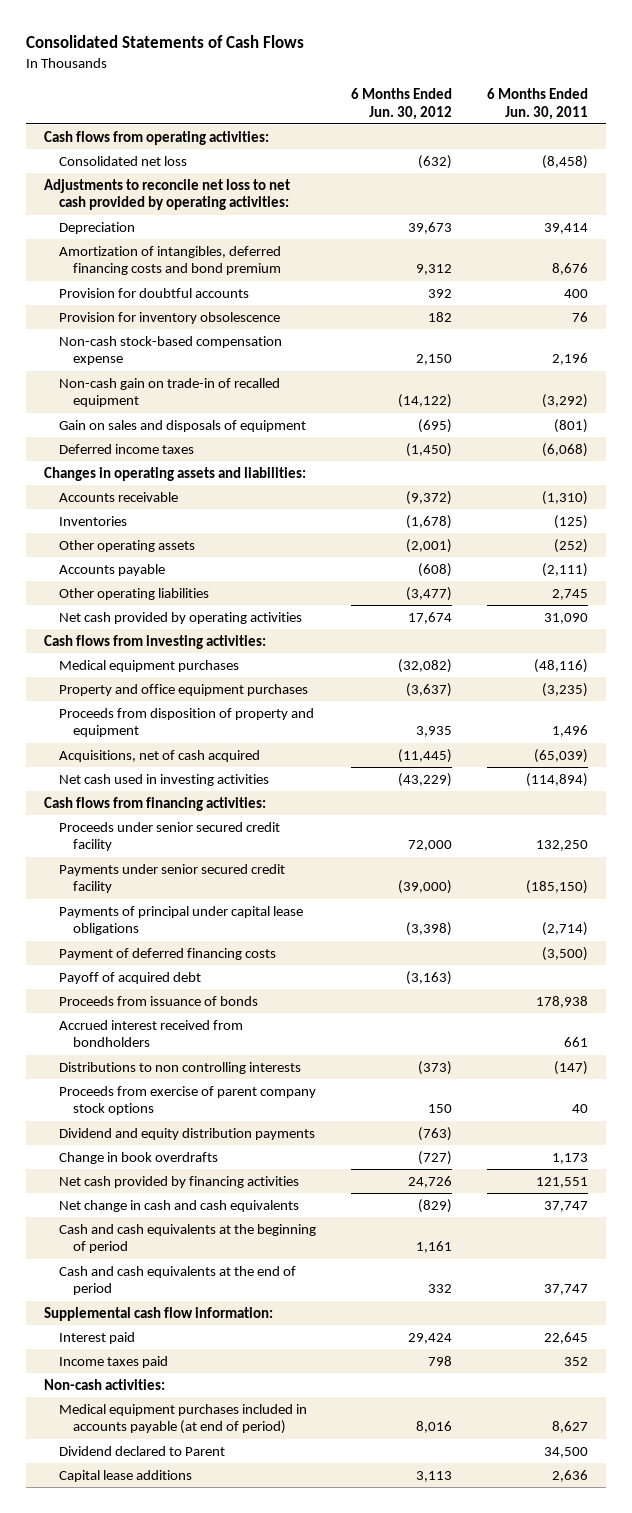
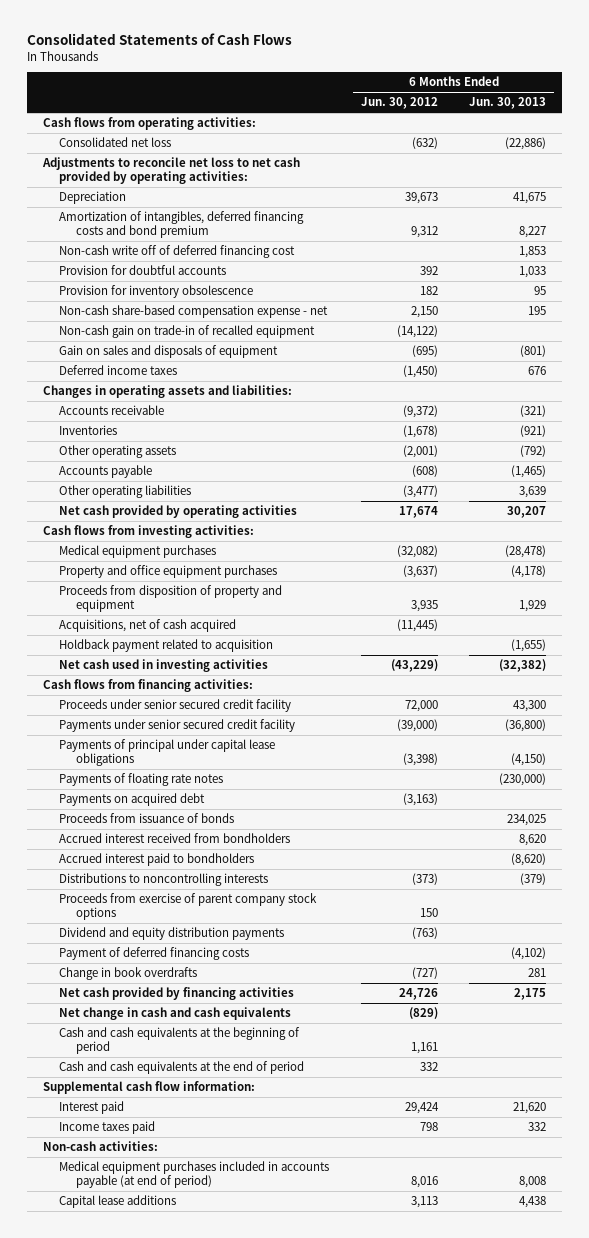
- | 6 Months Ended Jun. 30, 2012 | 6 Months Ended Jun. 30, 2011
+ | 6 Months Ended Jun. 30, 2012 | 6 Months Ended Jun. 30, 2013
+ Non-cash write off of deferred financing cost | | 1,853
- Non-cash stock-based compensation expense | 2,150 | 2,196
+ Non-cash share-based compensation expense - net | 2,150 | 195
+ Holdback payment related to acquisition | | (1,655)
- Payoff of acquired debt | (3,163) |
+ Payments of floating rate notes | | (230,000)
+ Payments on acquired debt | (3,163) |
- Distributions to non controlling interests | (373) | (147)
+ Accrued interest paid to bondholders | | (8,620)
+ Distributions to noncontrolling interests | (373) | (379)
moved down: Payment of deferred financing costs | | (4,102)
- Dividend declared to Parent | | 34,500

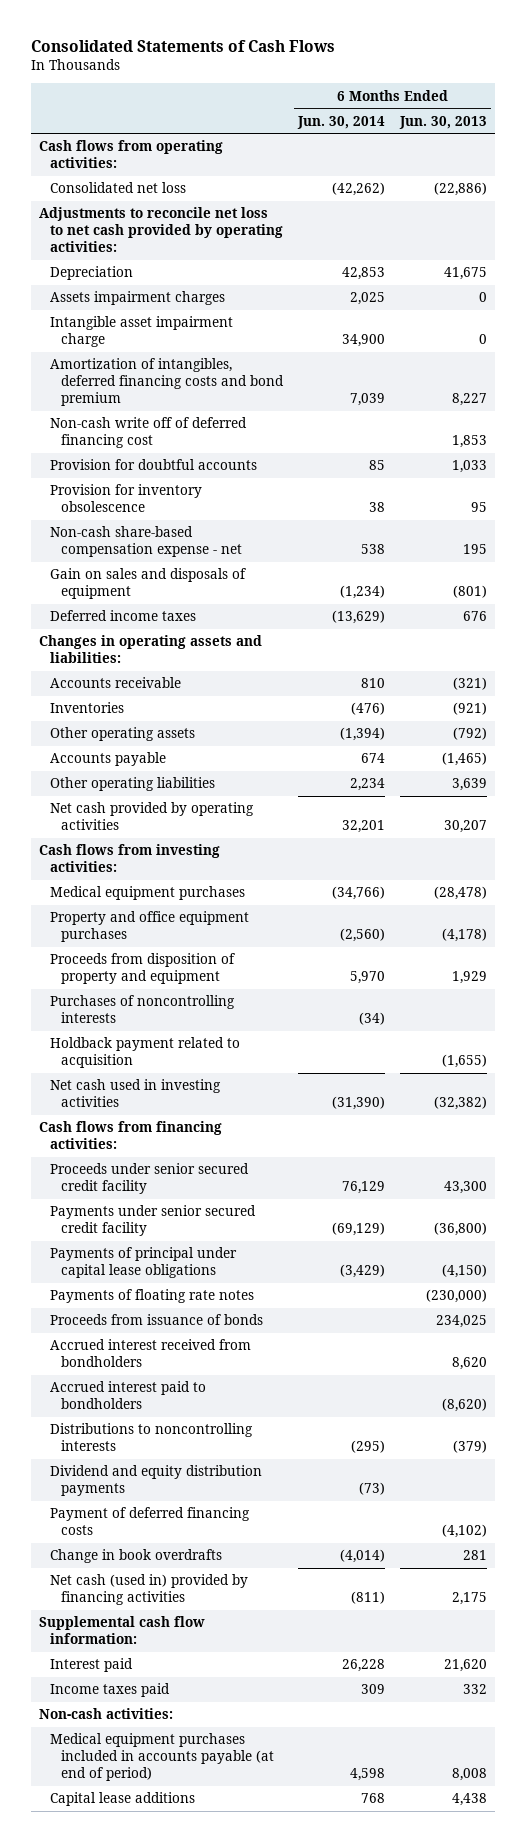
- | 6 Months Ended Jun. 30, 2012 | 6 Months Ended Jun. 30, 2013
+ | 6 Months Ended Jun. 30, 2014 | 6 Months Ended Jun. 30, 2013
+ Assets impairment charges | 2,025 | 0
+ Intangible asset impairment charge | 34,900 | 0
- Non-cash gain on trade-in of recalled equipment | (14,122) |
- Acquisitions, net of cash acquired | (11,445) |
+ Purchases of noncontrolling interests | (34) |
- Payments on acquired debt | (3,163) |
- Proceeds from exercise of parent company stock options | 150 |
- Net cash provided by financing activities | 24,726 | 2,175
- Net change in cash and cash equivalents | (829) |
- Cash and cash equivalents at the beginning of period | 1,161 |
- Cash and cash equivalents at the end of period | 332 |
+ Net cash (used in) provided by financing activities | (811) | 2,175

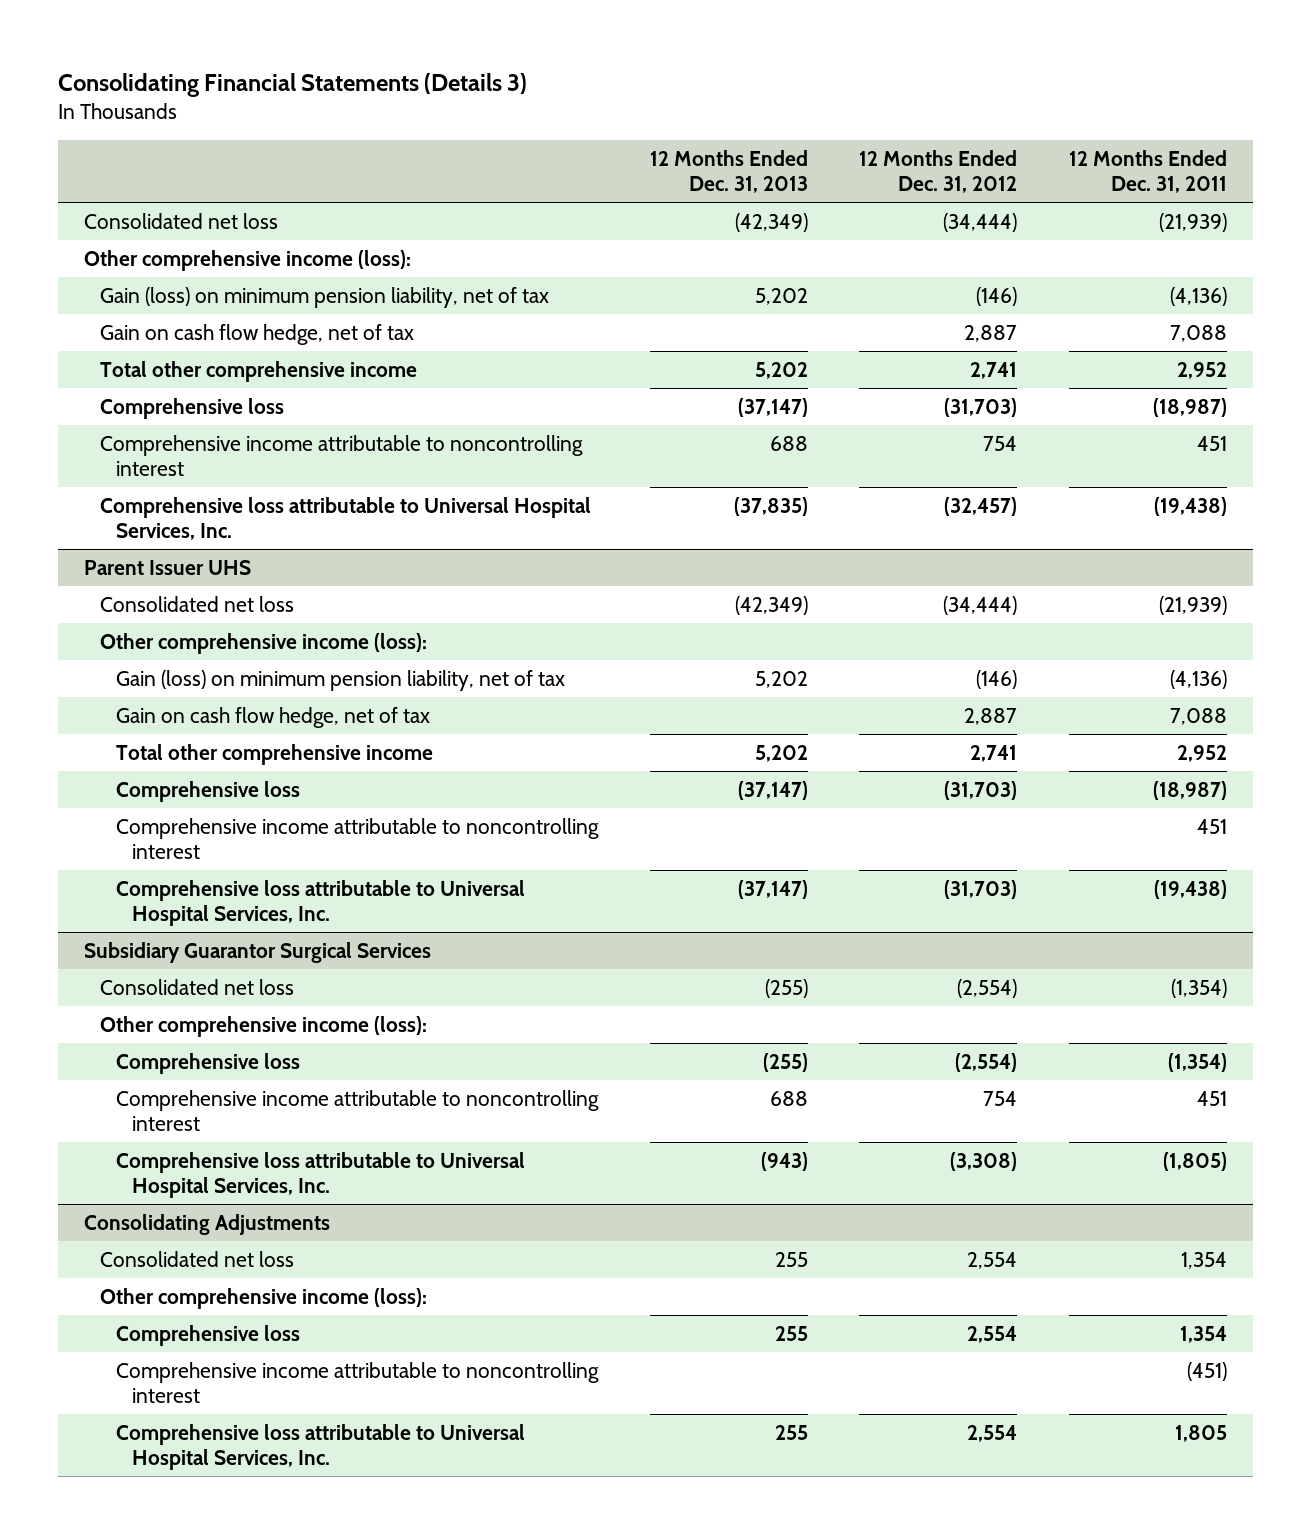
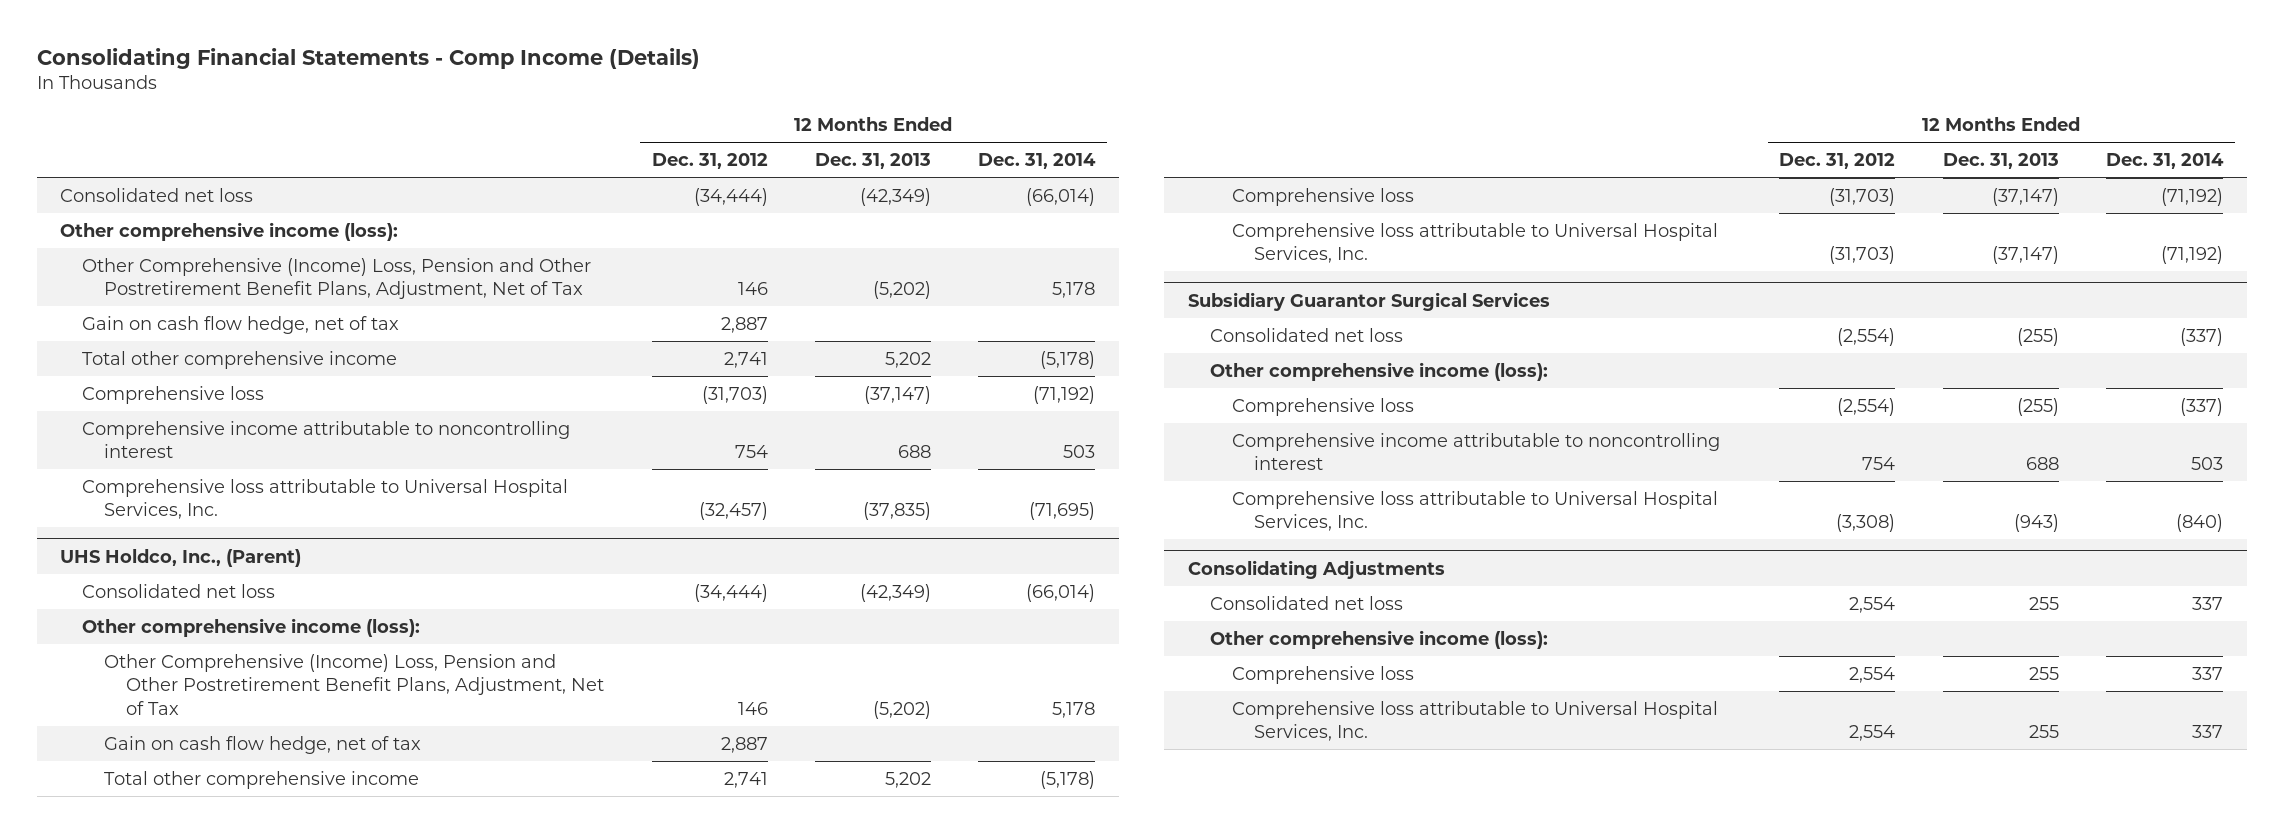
- Consolidating Financial Statements (Details 3)
+ Consolidating Financial Statements - Comp Income (Details)
- | 12 Months Ended Dec. 31, 2013 | 12 Months Ended Dec. 31, 2012 | 12 Months Ended Dec. 31, 2011
+ | 12 Months Ended Dec. 31, 2012 | 12 Months Ended Dec. 31, 2013 | 12 Months Ended Dec. 31, 2014
- Gain (loss) on minimum pension liability, net of tax | 5,202 | (146) | (4,136)
+ Other Comprehensive (Income) Loss, Pension and Other Postretirement Benefit Plans, Adjustment, Net of Tax | 146 | (5,202) | 5,178
- Parent Issuer UHS
+ UHS Holdco, Inc., (Parent)
- Gain (loss) on minimum pension liability, net of tax | 5,202 | (146) | (4,136)
+ Other Comprehensive (Income) Loss, Pension and Other Postretirement Benefit Plans, Adjustment, Net of Tax | 146 | (5,202) | 5,178
- Comprehensive income attributable to noncontrolling interest | | | 451
@ Consolidating Adjustments
- Comprehensive income attributable to noncontrolling interest | | | (451)

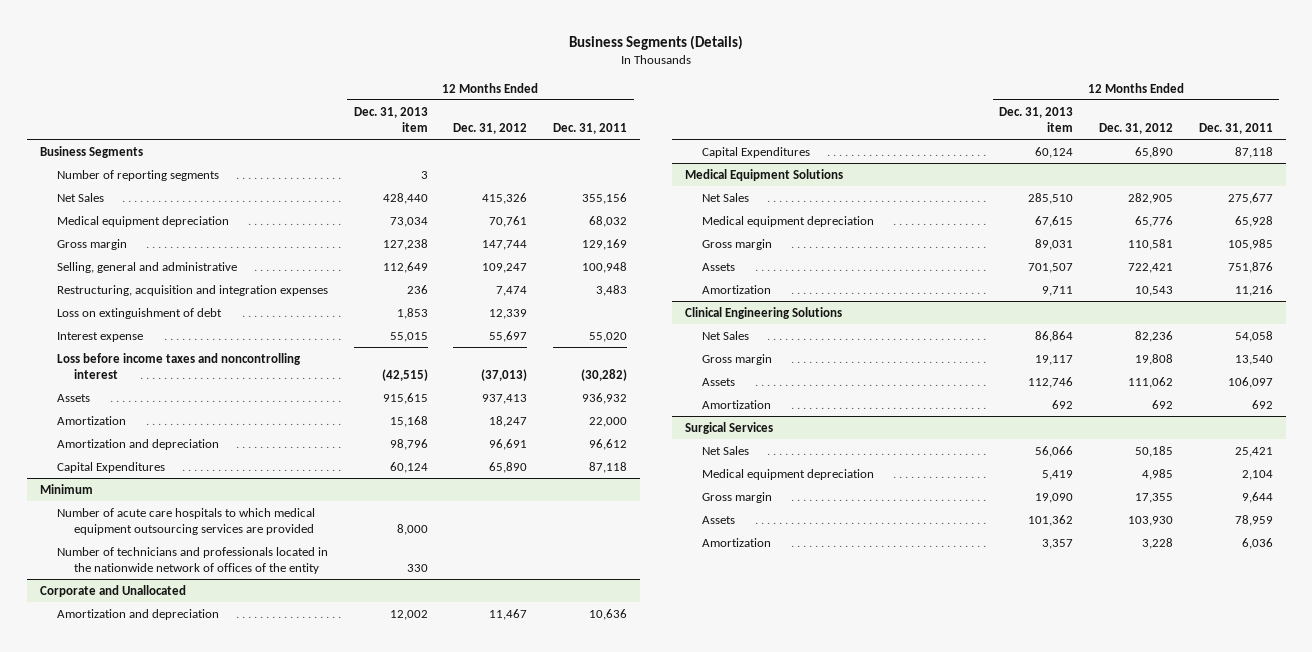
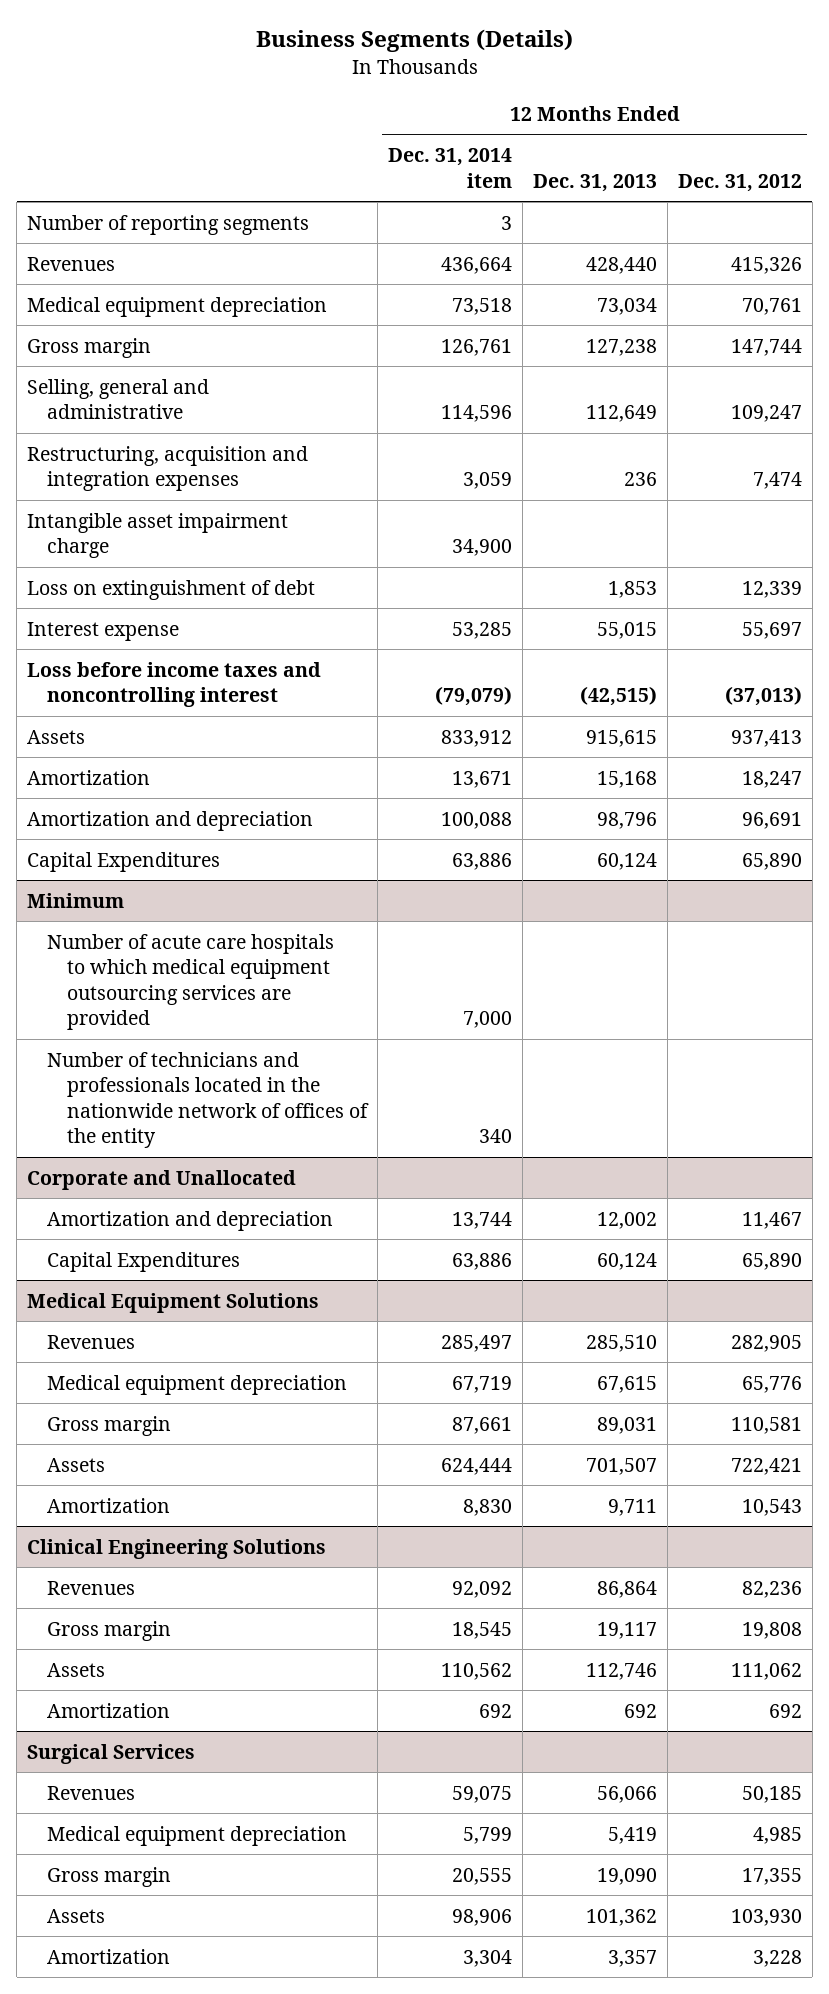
- | 12 Months Ended Dec. 31, 2013 item | 12 Months Ended Dec. 31, 2012 | 12 Months Ended Dec. 31, 2011
+ | 12 Months Ended Dec. 31, 2014 item | 12 Months Ended Dec. 31, 2013 | 12 Months Ended Dec. 31, 2012
- Business Segments
- Net Sales | 428,440 | 415,326 | 355,156
+ Revenues | 436,664 | 428,440 | 415,326
+ Intangible asset impairment charge | 34,900 | |
@ Medical Equipment Solutions
- Net Sales | 285,510 | 282,905 | 275,677
+ Revenues | 285,497 | 285,510 | 282,905
@ Clinical Engineering Solutions
- Net Sales | 86,864 | 82,236 | 54,058
+ Revenues | 92,092 | 86,864 | 82,236
@ Surgical Services
- Net Sales | 56,066 | 50,185 | 25,421
+ Revenues | 59,075 | 56,066 | 50,185

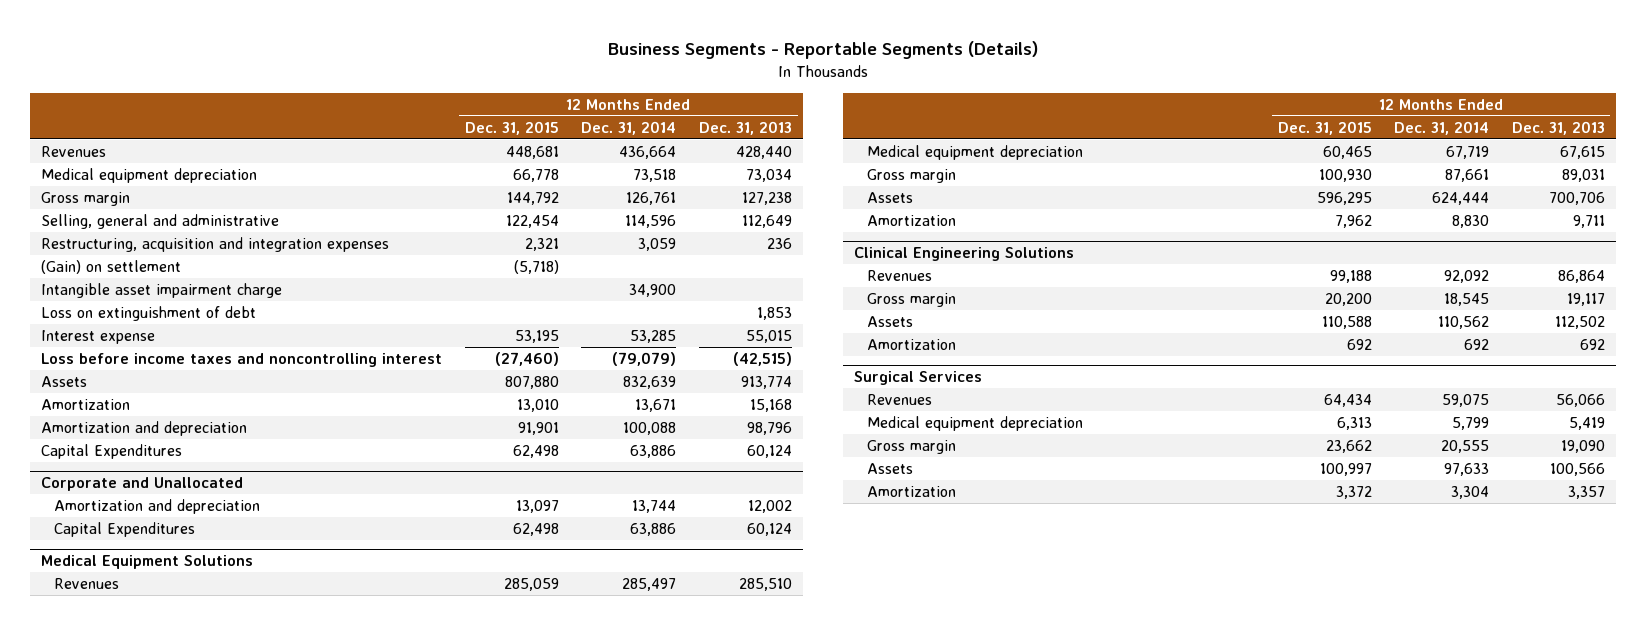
- Business Segments (Details)
+ Business Segments - Reportable Segments (Details)
- | 12 Months Ended Dec. 31, 2014 item | 12 Months Ended Dec. 31, 2013 | 12 Months Ended Dec. 31, 2012
+ | 12 Months Ended Dec. 31, 2015 | 12 Months Ended Dec. 31, 2014 | 12 Months Ended Dec. 31, 2013
- Number of reporting segments | 3 | |
+ (Gain) on settlement | (5,718) | |
- Assets | 833,912 | 915,615 | 937,413
+ Assets | 807,880 | 832,639 | 913,774
- Minimum
- Number of acute care hospitals to which medical equipment outsourcing services are provided | 7,000 | |
- Number of technicians and professionals located in the nationwide network of offices of the entity | 340 | |
@ Medical Equipment Solutions
- Assets | 624,444 | 701,507 | 722,421
+ Assets | 596,295 | 624,444 | 700,706
@ Clinical Engineering Solutions
- Assets | 110,562 | 112,746 | 111,062
+ Assets | 110,588 | 110,562 | 112,502
@ Surgical Services
- Assets | 98,906 | 101,362 | 103,930
+ Assets | 100,997 | 97,633 | 100,566

